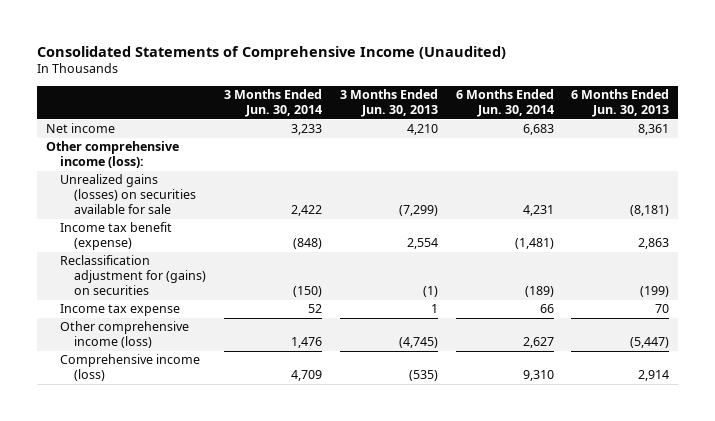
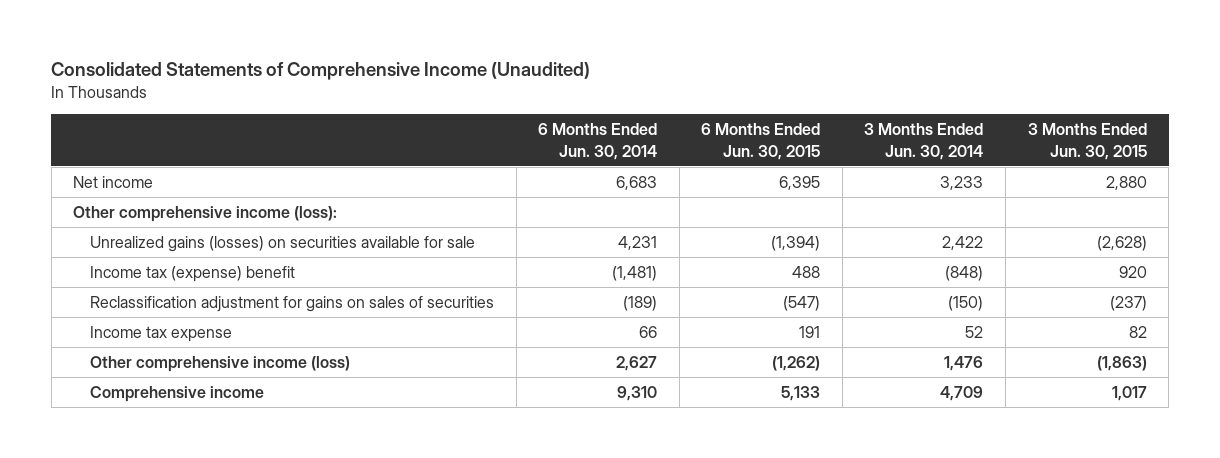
- | 3 Months Ended Jun. 30, 2014 | 3 Months Ended Jun. 30, 2013 | 6 Months Ended Jun. 30, 2014 | 6 Months Ended Jun. 30, 2013
+ | 6 Months Ended Jun. 30, 2014 | 6 Months Ended Jun. 30, 2015 | 3 Months Ended Jun. 30, 2014 | 3 Months Ended Jun. 30, 2015
- Income tax benefit (expense) | (848) | 2,554 | (1,481) | 2,863
- Reclassification adjustment for (gains) on securities | (150) | (1) | (189) | (199)
+ Income tax (expense) benefit | (1,481) | 488 | (848) | 920
+ Reclassification adjustment for gains on sales of securities | (189) | (547) | (150) | (237)
- Comprehensive income (loss) | 4,709 | (535) | 9,310 | 2,914
+ Comprehensive income | 9,310 | 5,133 | 4,709 | 1,017

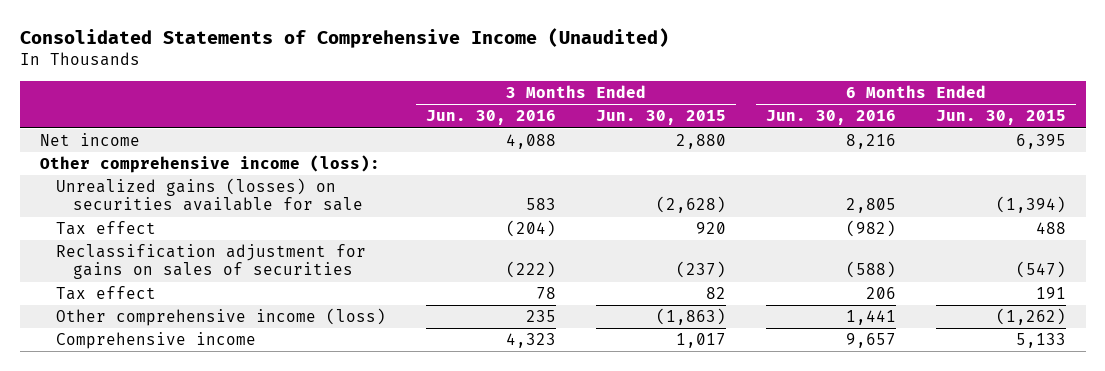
- | 6 Months Ended Jun. 30, 2014 | 6 Months Ended Jun. 30, 2015 | 3 Months Ended Jun. 30, 2014 | 3 Months Ended Jun. 30, 2015
+ | 3 Months Ended Jun. 30, 2016 | 3 Months Ended Jun. 30, 2015 | 6 Months Ended Jun. 30, 2016 | 6 Months Ended Jun. 30, 2015
- Income tax (expense) benefit | (1,481) | 488 | (848) | 920
+ Tax effect | (204) | 920 | (982) | 488
- Income tax expense | 66 | 191 | 52 | 82
+ Tax effect | 78 | 82 | 206 | 191

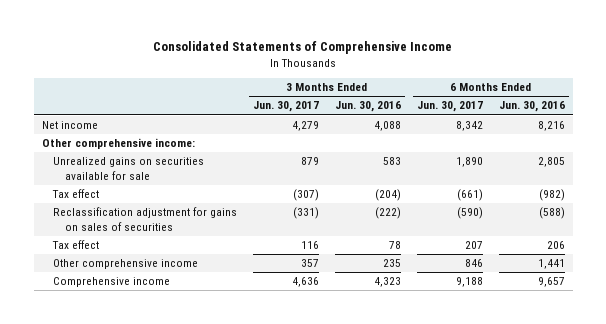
- Consolidated Statements of Comprehensive Income (Unaudited)
+ Consolidated Statements of Comprehensive Income
- | 3 Months Ended Jun. 30, 2016 | 3 Months Ended Jun. 30, 2015 | 6 Months Ended Jun. 30, 2016 | 6 Months Ended Jun. 30, 2015
+ | 3 Months Ended Jun. 30, 2017 | 3 Months Ended Jun. 30, 2016 | 6 Months Ended Jun. 30, 2017 | 6 Months Ended Jun. 30, 2016
- Other comprehensive income (loss):
- Unrealized gains (losses) on securities available for sale | 583 | (2,628) | 2,805 | (1,394)
+ Other comprehensive income:
+ Unrealized gains on securities available for sale | 879 | 583 | 1,890 | 2,805
- Other comprehensive income (loss) | 235 | (1,863) | 1,441 | (1,262)
+ Other comprehensive income | 357 | 235 | 846 | 1,441

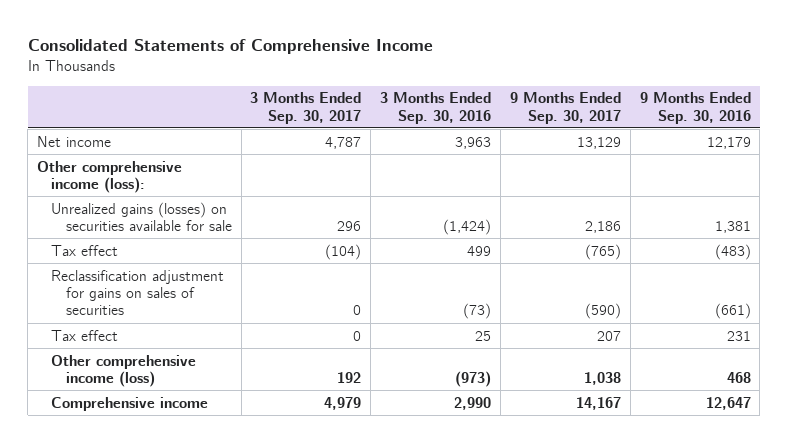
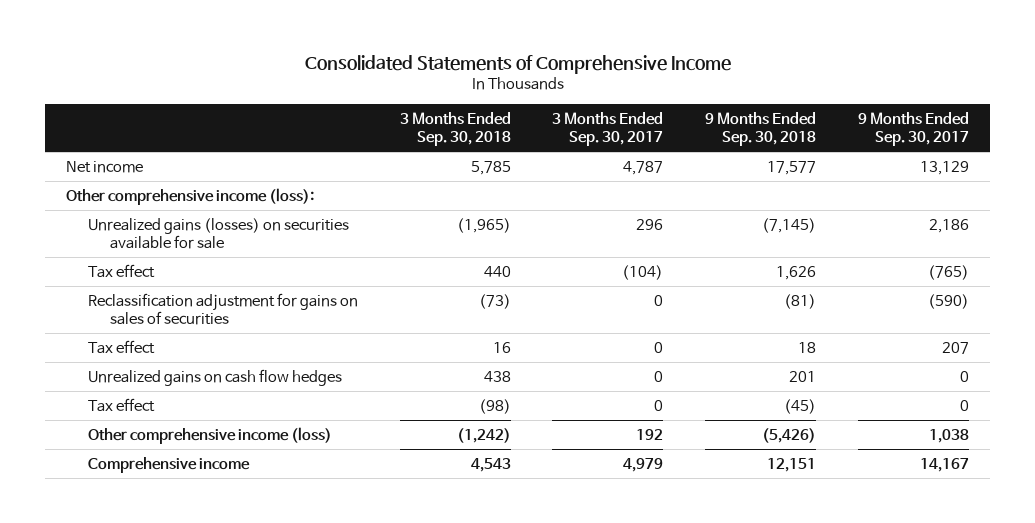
- | 3 Months Ended Sep. 30, 2017 | 3 Months Ended Sep. 30, 2016 | 9 Months Ended Sep. 30, 2017 | 9 Months Ended Sep. 30, 2016
+ | 3 Months Ended Sep. 30, 2018 | 3 Months Ended Sep. 30, 2017 | 9 Months Ended Sep. 30, 2018 | 9 Months Ended Sep. 30, 2017
+ Unrealized gains on cash flow hedges | 438 | 0 | 201 | 0
+ Tax effect | (98) | 0 | (45) | 0

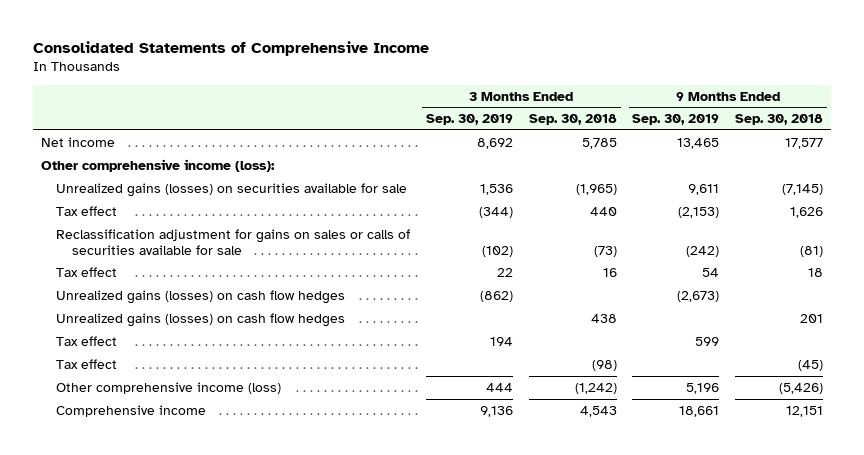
- | 3 Months Ended Sep. 30, 2018 | 3 Months Ended Sep. 30, 2017 | 9 Months Ended Sep. 30, 2018 | 9 Months Ended Sep. 30, 2017
+ | 3 Months Ended Sep. 30, 2019 | 3 Months Ended Sep. 30, 2018 | 9 Months Ended Sep. 30, 2019 | 9 Months Ended Sep. 30, 2018
- Reclassification adjustment for gains on sales of securities | (73) | 0 | (81) | (590)
+ Reclassification adjustment for gains on sales or calls of securities available for sale | (102) | (73) | (242) | (81)
- Unrealized gains on cash flow hedges | 438 | 0 | 201 | 0
+ Unrealized gains (losses) on cash flow hedges | (862) | | (2,673) |
+ Unrealized gains (losses) on cash flow hedges | | 438 | | 201
+ Tax effect | 194 | | 599 |

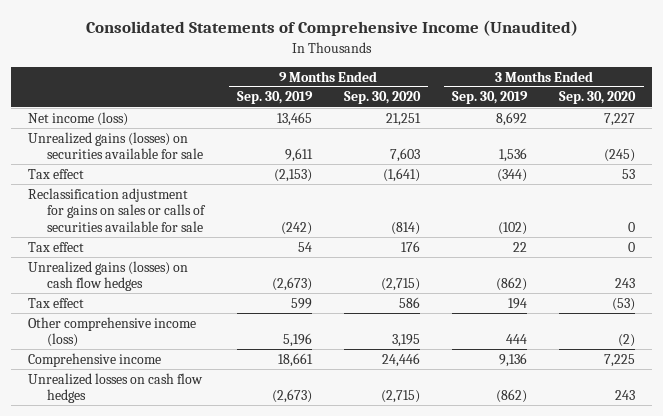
- Consolidated Statements of Comprehensive Income
+ Consolidated Statements of Comprehensive Income (Unaudited)
- | 3 Months Ended Sep. 30, 2019 | 3 Months Ended Sep. 30, 2018 | 9 Months Ended Sep. 30, 2019 | 9 Months Ended Sep. 30, 2018
+ | 9 Months Ended Sep. 30, 2019 | 9 Months Ended Sep. 30, 2020 | 3 Months Ended Sep. 30, 2019 | 3 Months Ended Sep. 30, 2020
- Net income | 8,692 | 5,785 | 13,465 | 17,577
- Other comprehensive income (loss):
+ Net income (loss) | 13,465 | 21,251 | 8,692 | 7,227
- Unrealized gains (losses) on cash flow hedges | | 438 | | 201
- Tax effect | | (98) | | (45)
+ Unrealized losses on cash flow hedges | (2,673) | (2,715) | (862) | 243

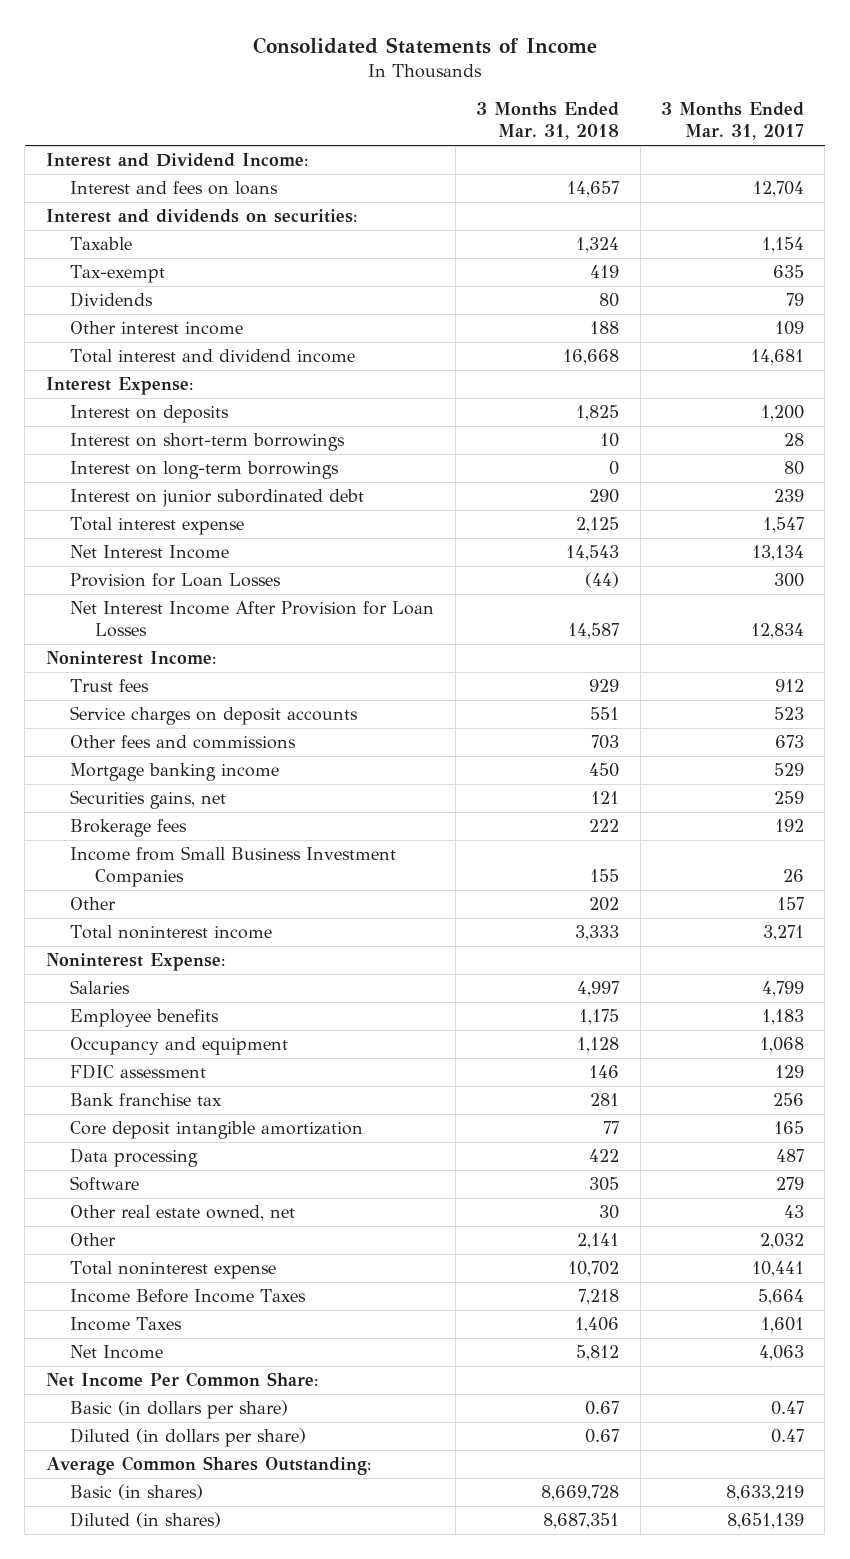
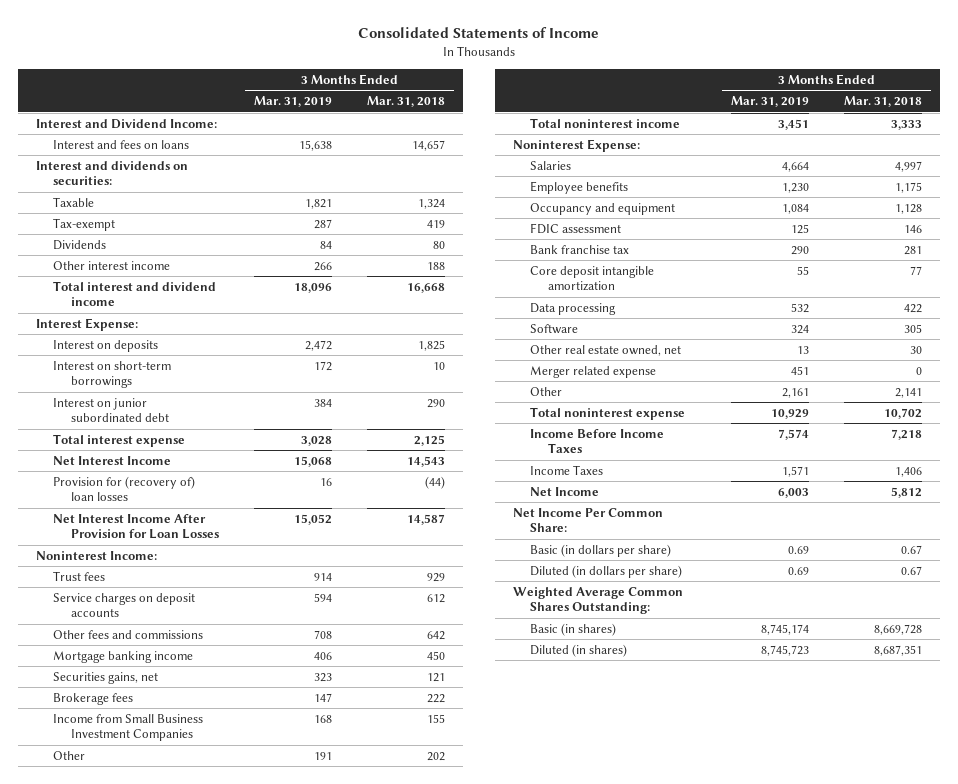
- | 3 Months Ended Mar. 31, 2018 | 3 Months Ended Mar. 31, 2017
+ | 3 Months Ended Mar. 31, 2019 | 3 Months Ended Mar. 31, 2018
- Interest on long-term borrowings | 0 | 80
- Provision for Loan Losses | (44) | 300
+ Provision for (recovery of) loan losses | 16 | (44)
- Service charges on deposit accounts | 551 | 523
- Other fees and commissions | 703 | 673
+ Service charges on deposit accounts | 594 | 612
+ Other fees and commissions | 708 | 642
+ Merger related expense | 451 | 0
- Average Common Shares Outstanding:
+ Weighted Average Common Shares Outstanding:

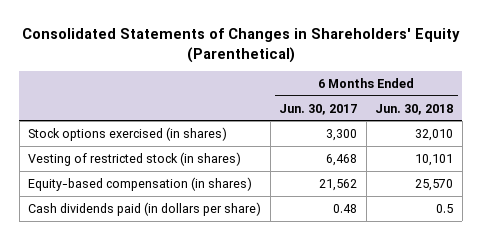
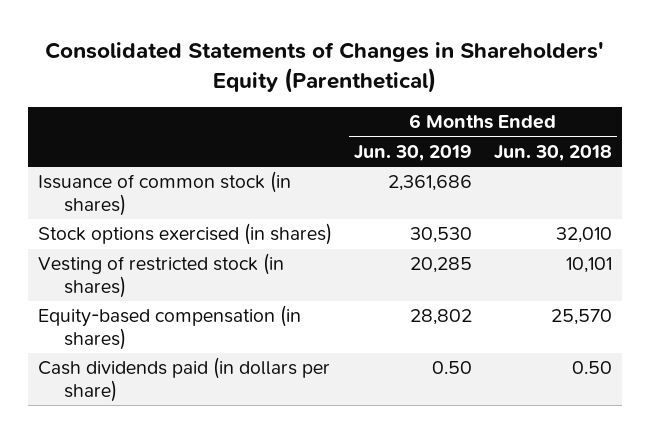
- | 6 Months Ended Jun. 30, 2017 | 6 Months Ended Jun. 30, 2018
+ | 6 Months Ended Jun. 30, 2019 | 6 Months Ended Jun. 30, 2018
+ Issuance of common stock (in shares) | 2,361,686 |
- Cash dividends paid (in dollars per share) | 0.48 | 0.5
+ Cash dividends paid (in dollars per share) | 0.50 | 0.50

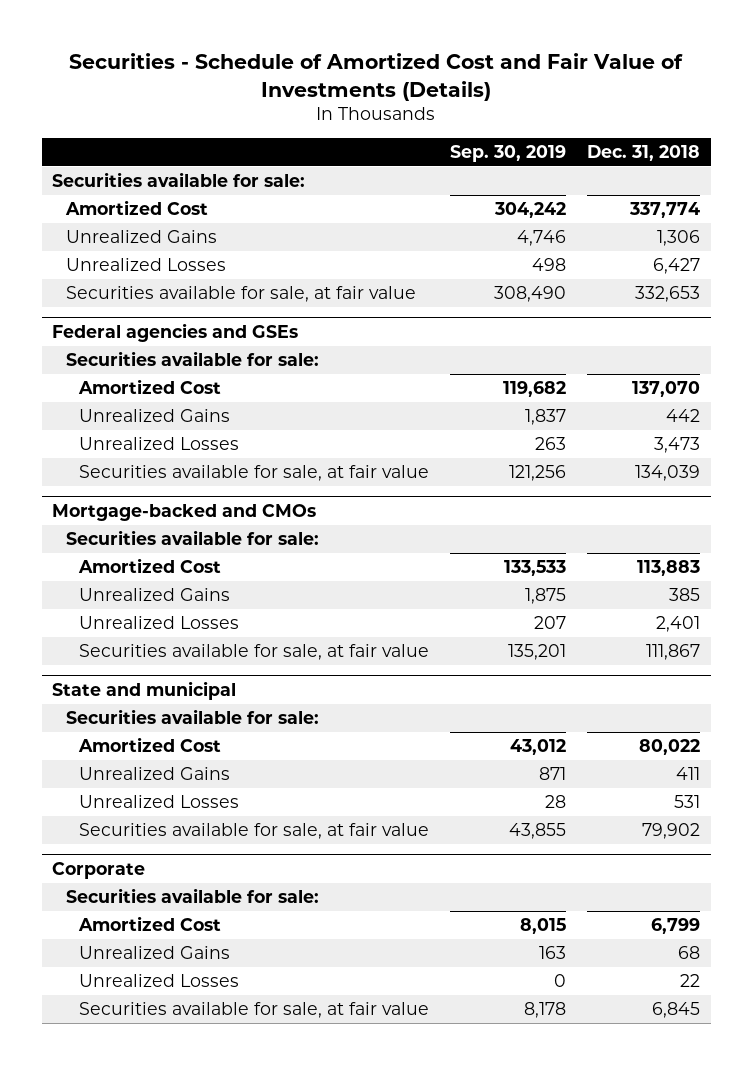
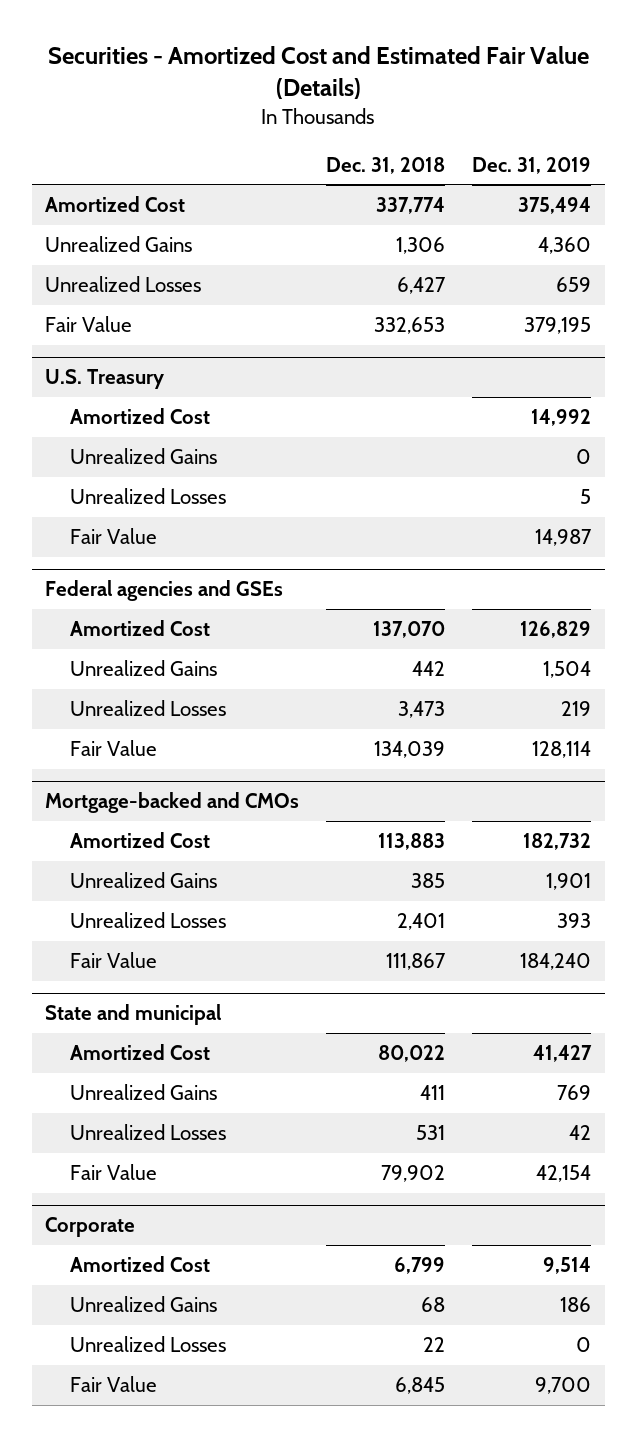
- Securities - Schedule of Amortized Cost and Fair Value of Investments (Details)
+ Securities - Amortized Cost and Estimated Fair Value (Details)
- | Sep. 30, 2019 | Dec. 31, 2018
+ | Dec. 31, 2018 | Dec. 31, 2019
- Securities available for sale:
- Securities available for sale, at fair value | 308,490 | 332,653
+ Fair Value | 332,653 | 379,195
+ U.S. Treasury
+ Amortized Cost | | 14,992
+ Unrealized Gains | | 0
+ Unrealized Losses | | 5
+ Fair Value | | 14,987
@ Federal agencies and GSEs
- Securities available for sale:
- Securities available for sale, at fair value | 121,256 | 134,039
+ Fair Value | 134,039 | 128,114
@ Mortgage-backed and CMOs
- Securities available for sale:
- Securities available for sale, at fair value | 135,201 | 111,867
+ Fair Value | 111,867 | 184,240
@ State and municipal
- Securities available for sale:
- Securities available for sale, at fair value | 43,855 | 79,902
+ Fair Value | 79,902 | 42,154
@ Corporate
- Securities available for sale:
- Securities available for sale, at fair value | 8,178 | 6,845
+ Fair Value | 6,845 | 9,700

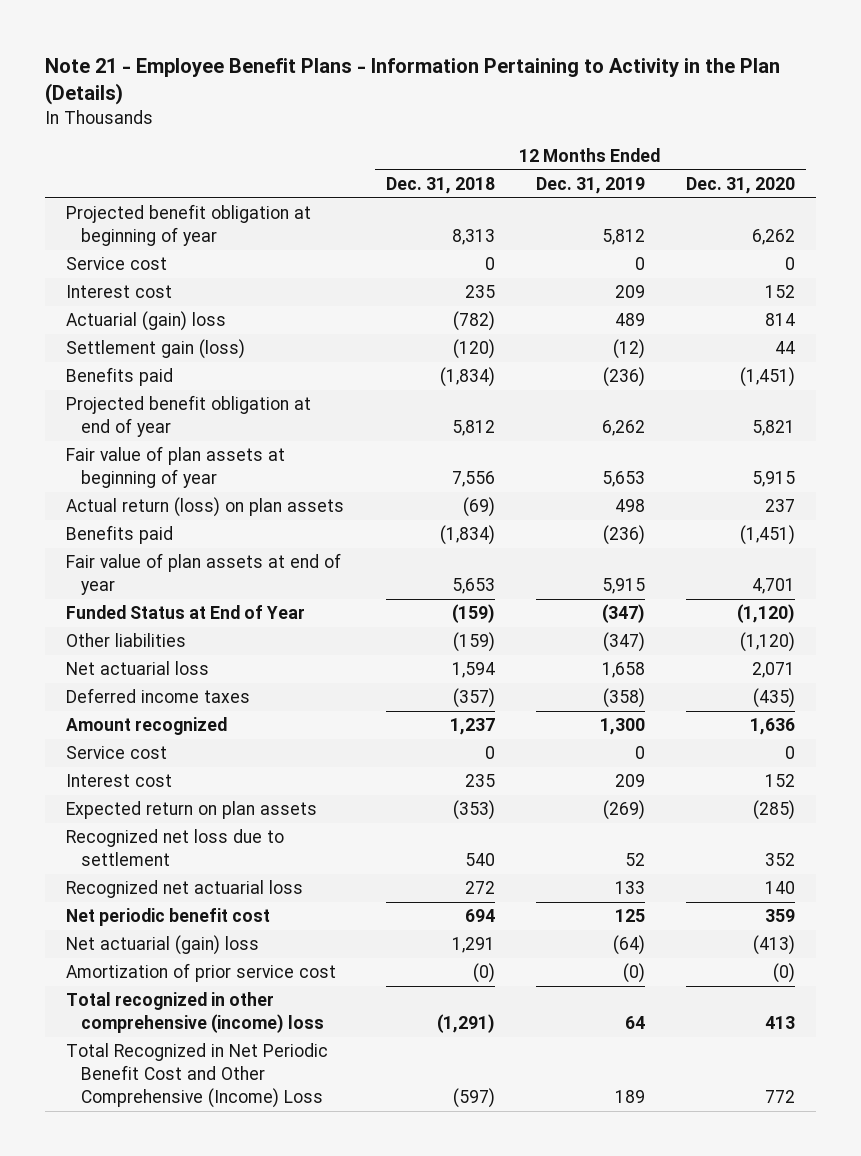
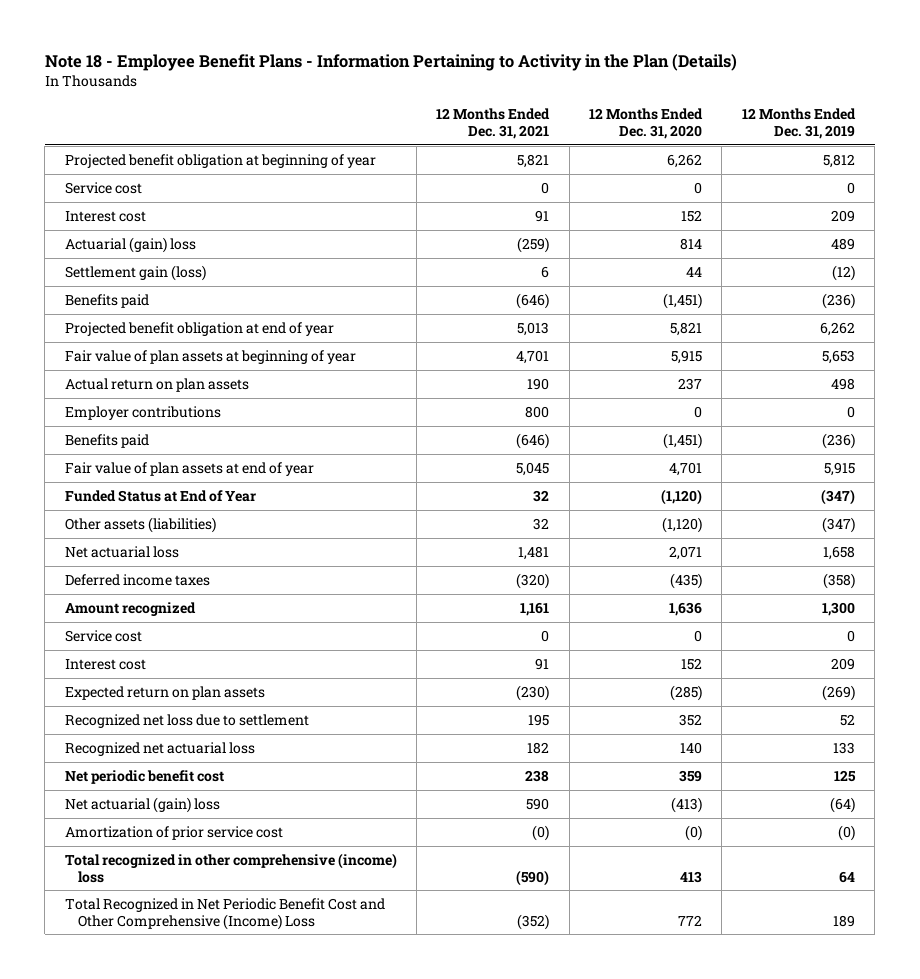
- Note 21 - Employee Benefit Plans - Information Pertaining to Activity in the Plan (Details)
+ Note 18 - Employee Benefit Plans - Information Pertaining to Activity in the Plan (Details)
- | 12 Months Ended Dec. 31, 2018 | 12 Months Ended Dec. 31, 2019 | 12 Months Ended Dec. 31, 2020
+ | 12 Months Ended Dec. 31, 2021 | 12 Months Ended Dec. 31, 2020 | 12 Months Ended Dec. 31, 2019
- Actual return (loss) on plan assets | (69) | 498 | 237
+ Actual return on plan assets | 190 | 237 | 498
+ Employer contributions | 800 | 0 | 0
- Other liabilities | (159) | (347) | (1,120)
+ Other assets (liabilities) | 32 | (1,120) | (347)

